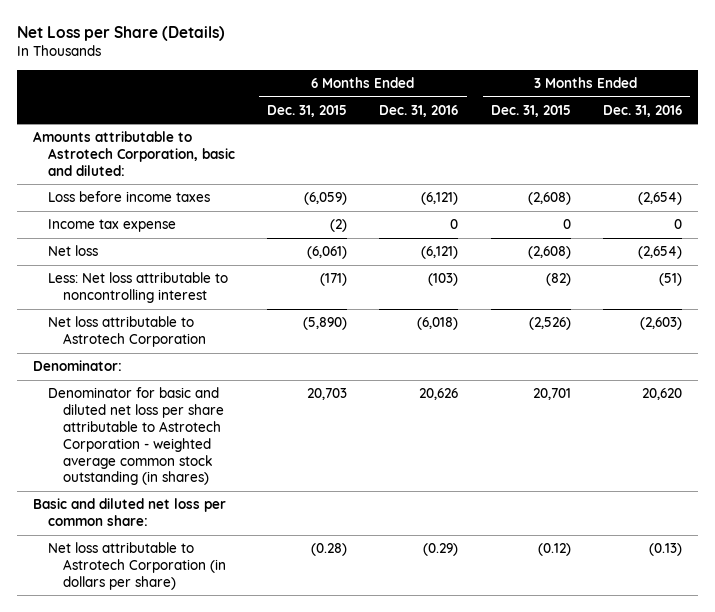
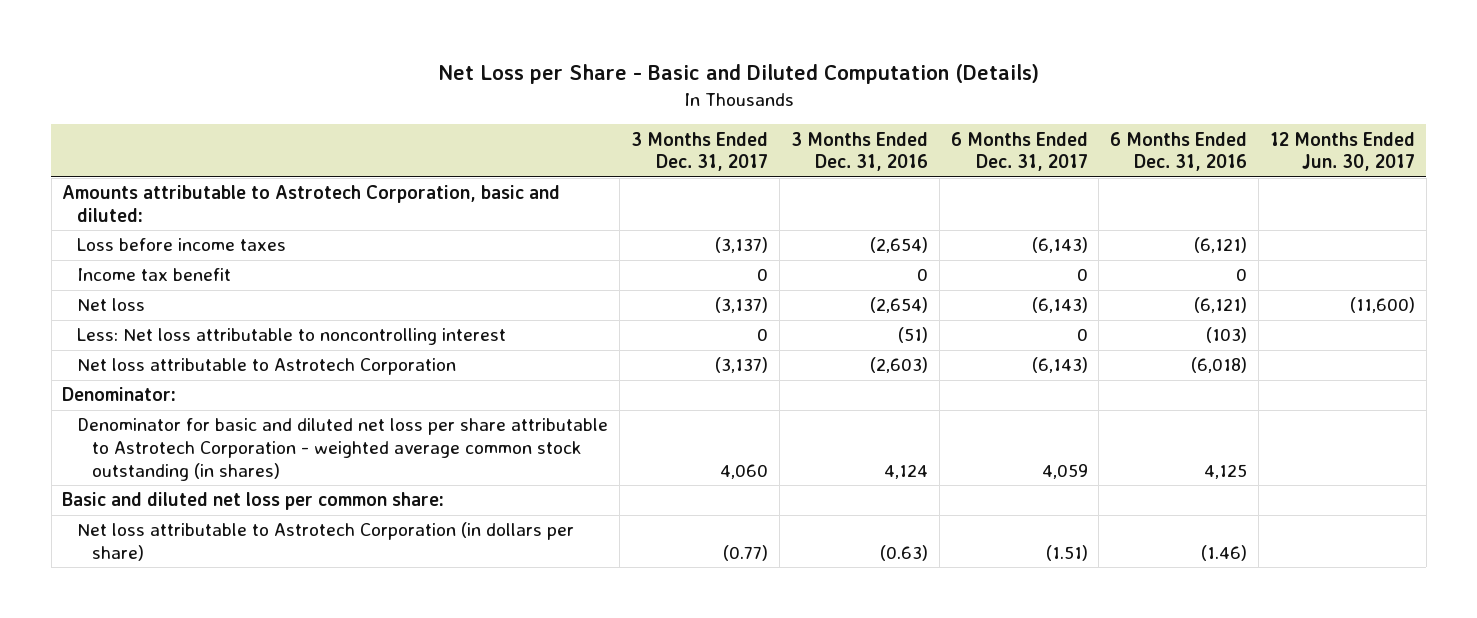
- Net Loss per Share (Details)
+ Net Loss per Share - Basic and Diluted Computation (Details)
- | 6 Months Ended Dec. 31, 2015 | 6 Months Ended Dec. 31, 2016 | 3 Months Ended Dec. 31, 2015 | 3 Months Ended Dec. 31, 2016
+ | 3 Months Ended Dec. 31, 2017 | 3 Months Ended Dec. 31, 2016 | 6 Months Ended Dec. 31, 2017 | 6 Months Ended Dec. 31, 2016 | 12 Months Ended Jun. 30, 2017
- Income tax expense | (2) | 0 | 0 | 0
+ Income tax benefit | 0 | 0 | 0 | 0 |
- Denominator for basic and diluted net loss per share attributable to Astrotech Corporation - weighted average common stock outstanding (in shares) | 20,703 | 20,626 | 20,701 | 20,620
+ Denominator for basic and diluted net loss per share attributable to Astrotech Corporation - weighted average common stock outstanding (in shares) | 4,060 | 4,124 | 4,059 | 4,125 |
- Net loss attributable to Astrotech Corporation (in dollars per share) | (0.28) | (0.29) | (0.12) | (0.13)
+ Net loss attributable to Astrotech Corporation (in dollars per share) | (0.77) | (0.63) | (1.51) | (1.46) |

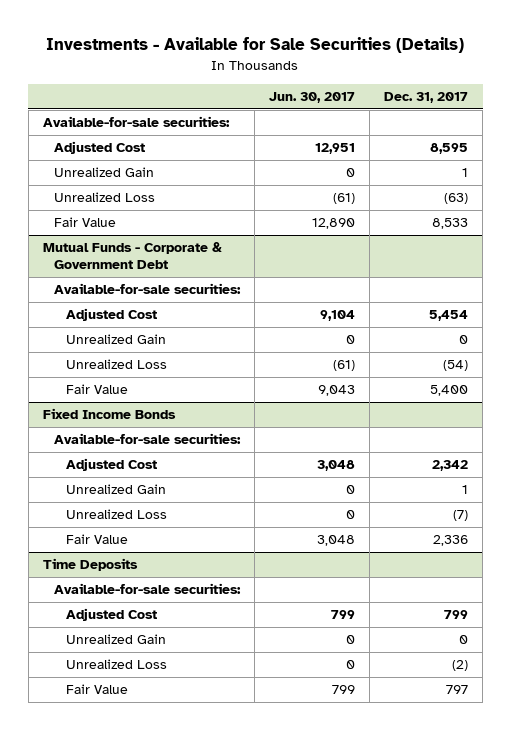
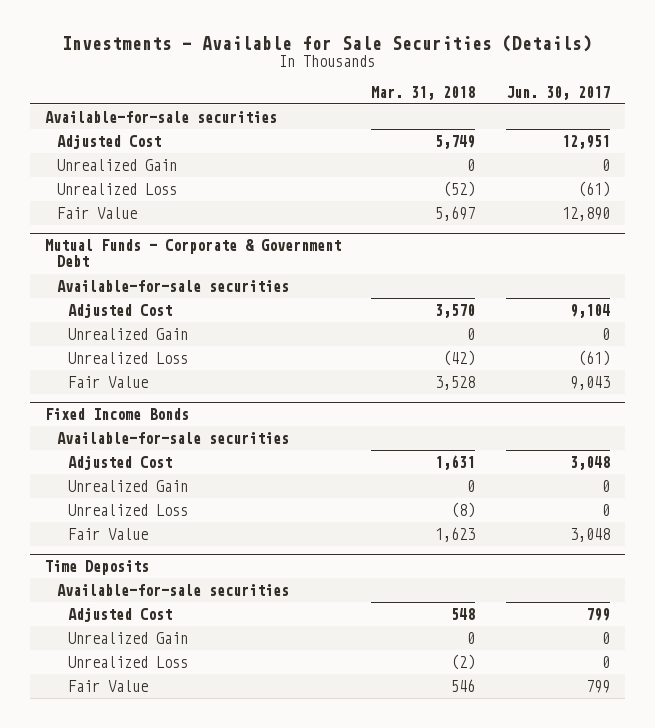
- | Jun. 30, 2017 | Dec. 31, 2017
+ | Mar. 31, 2018 | Jun. 30, 2017
- Available-for-sale securities:
+ Available-for-sale securities
@ Mutual Funds - Corporate & Government Debt
- Available-for-sale securities:
+ Available-for-sale securities
@ Fixed Income Bonds
- Available-for-sale securities:
+ Available-for-sale securities
@ Time Deposits
- Available-for-sale securities:
+ Available-for-sale securities

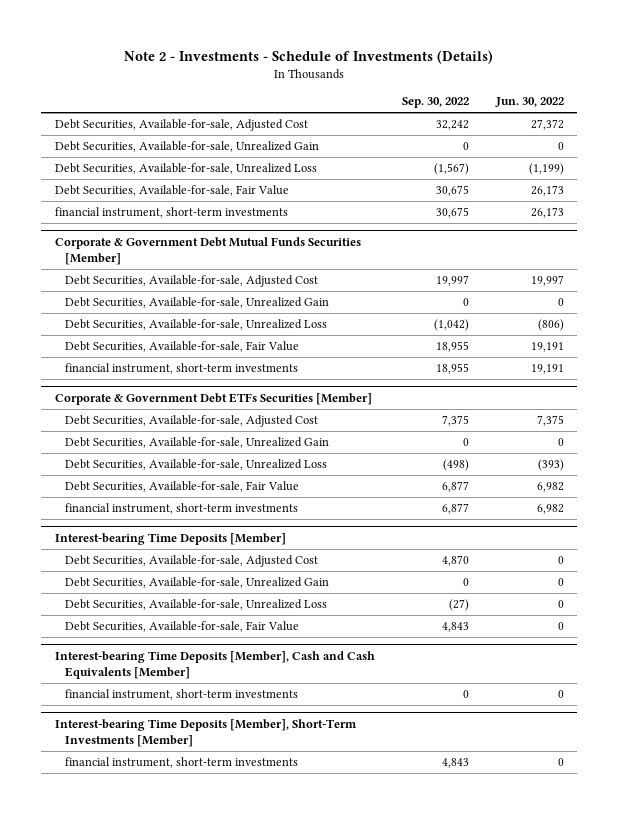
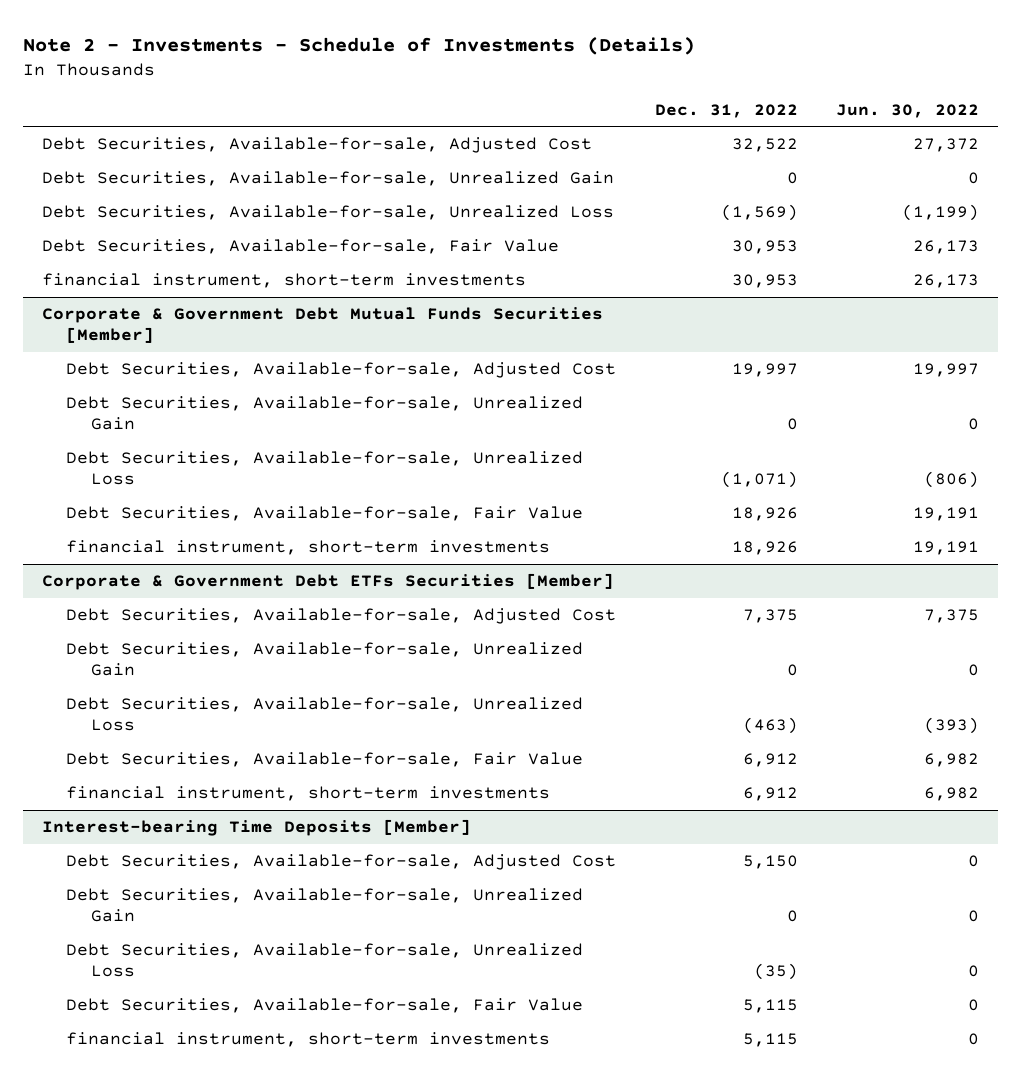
- | Sep. 30, 2022 | Jun. 30, 2022
+ | Dec. 31, 2022 | Jun. 30, 2022
- Interest-bearing Time Deposits [Member], Cash and Cash Equivalents [Member]
- Interest-bearing Time Deposits [Member], Short-Term Investments [Member]
- financial instrument, short-term investments | 4,843 | 0

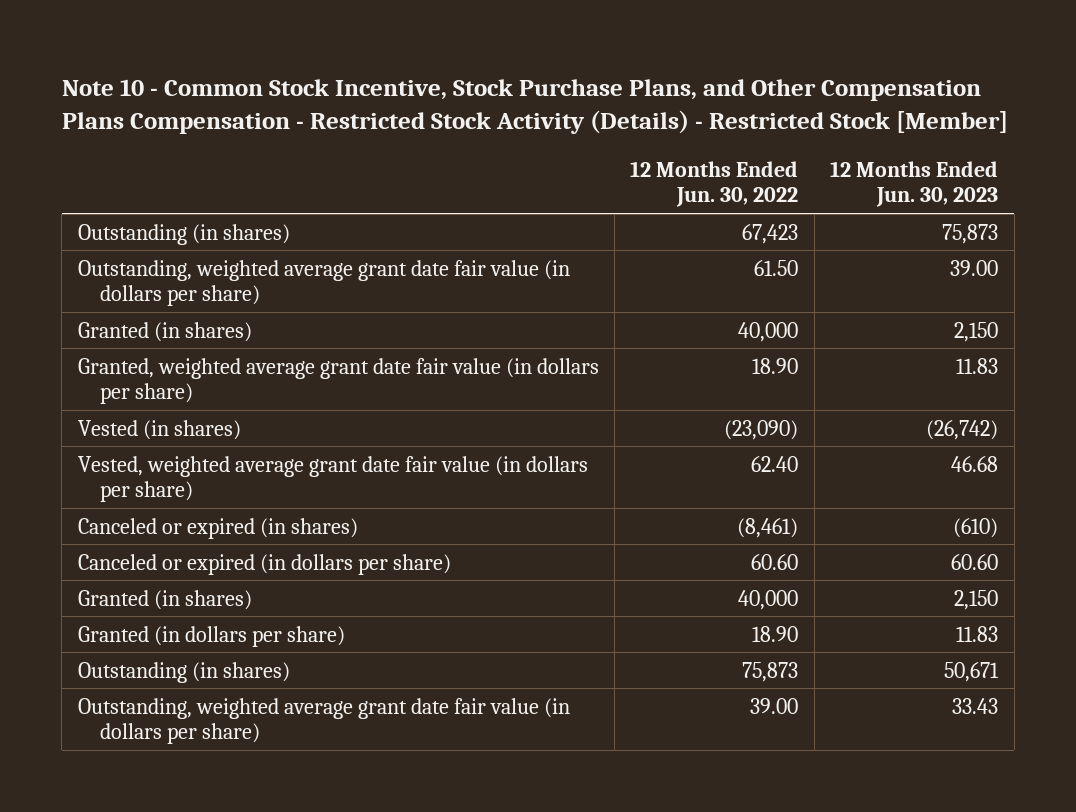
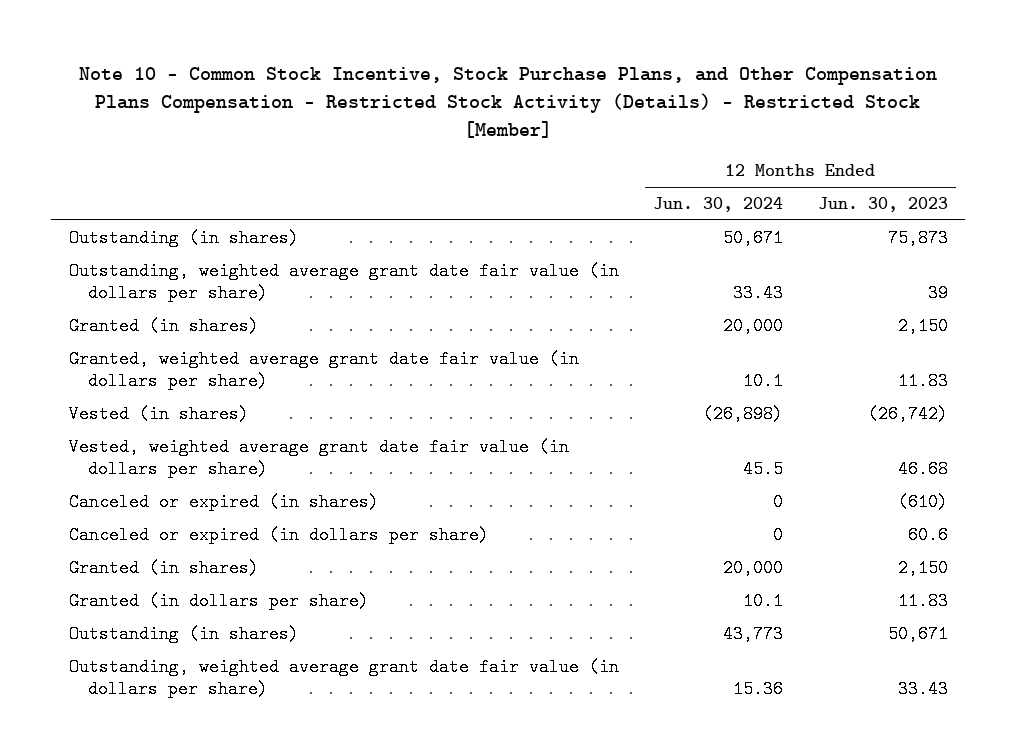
- | 12 Months Ended Jun. 30, 2022 | 12 Months Ended Jun. 30, 2023
+ | 12 Months Ended Jun. 30, 2024 | 12 Months Ended Jun. 30, 2023
- Outstanding, weighted average grant date fair value (in dollars per share) | 61.50 | 39.00
+ Outstanding, weighted average grant date fair value (in dollars per share) | 33.43 | 39
- Canceled or expired (in dollars per share) | 60.60 | 60.60
+ Canceled or expired (in dollars per share) | 0 | 60.6

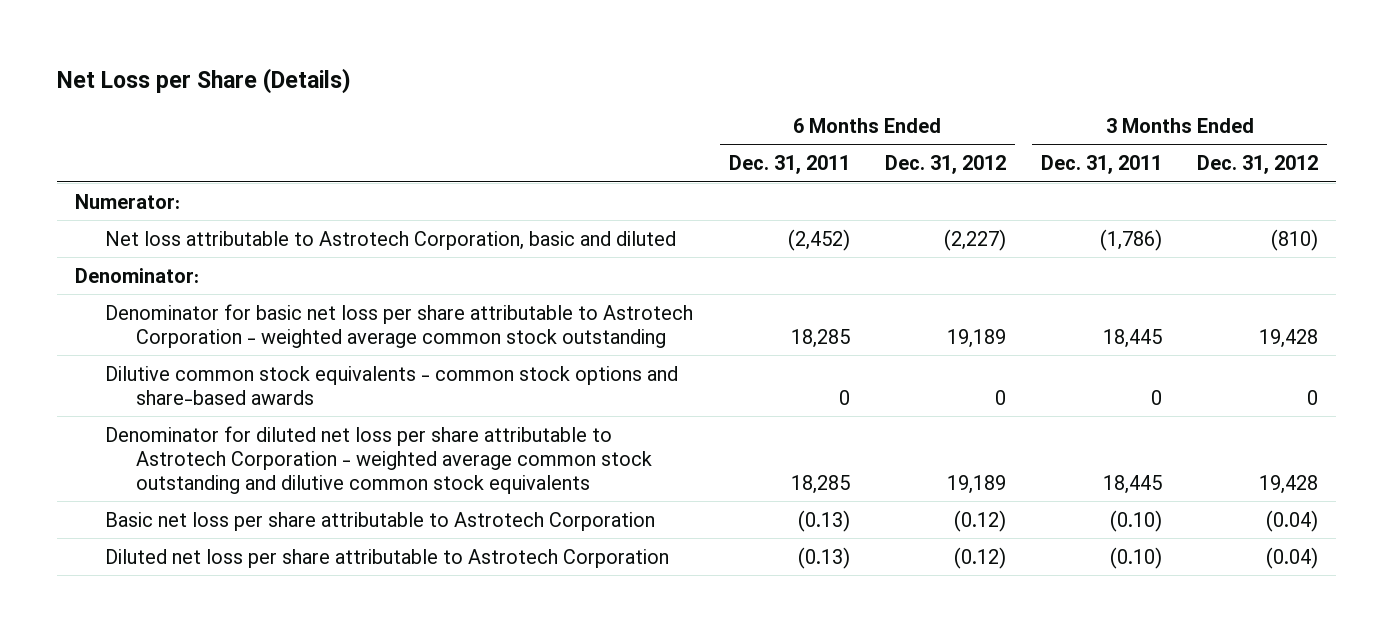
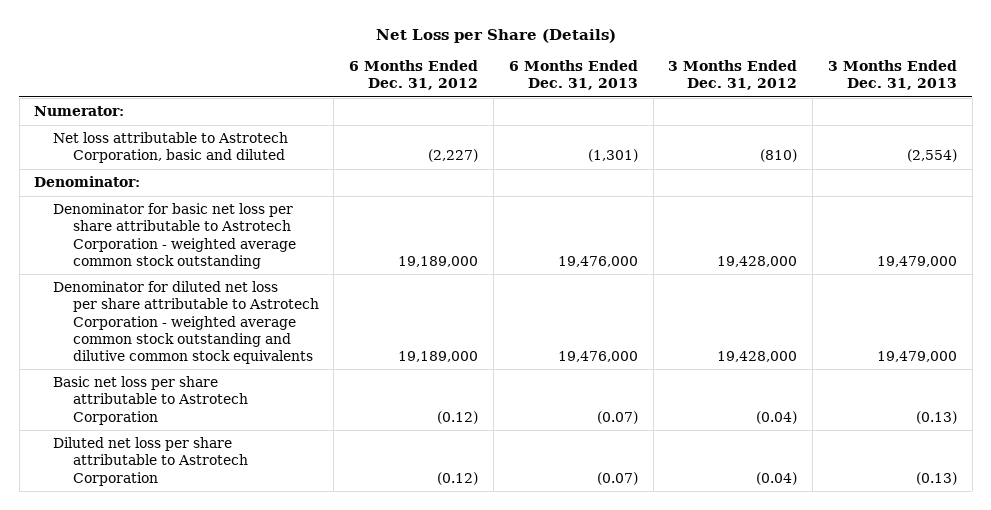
- | 6 Months Ended Dec. 31, 2011 | 6 Months Ended Dec. 31, 2012 | 3 Months Ended Dec. 31, 2011 | 3 Months Ended Dec. 31, 2012
+ | 6 Months Ended Dec. 31, 2012 | 6 Months Ended Dec. 31, 2013 | 3 Months Ended Dec. 31, 2012 | 3 Months Ended Dec. 31, 2013
- Denominator for basic net loss per share attributable to Astrotech Corporation - weighted average common stock outstanding | 18,285 | 19,189 | 18,445 | 19,428
- Dilutive common stock equivalents - common stock options and share-based awards | 0 | 0 | 0 | 0
- Denominator for diluted net loss per share attributable to Astrotech Corporation - weighted average common stock outstanding and dilutive common stock equivalents | 18,285 | 19,189 | 18,445 | 19,428
+ Denominator for basic net loss per share attributable to Astrotech Corporation - weighted average common stock outstanding | 19,189,000 | 19,476,000 | 19,428,000 | 19,479,000
+ Denominator for diluted net loss per share attributable to Astrotech Corporation - weighted average common stock outstanding and dilutive common stock equivalents | 19,189,000 | 19,476,000 | 19,428,000 | 19,479,000

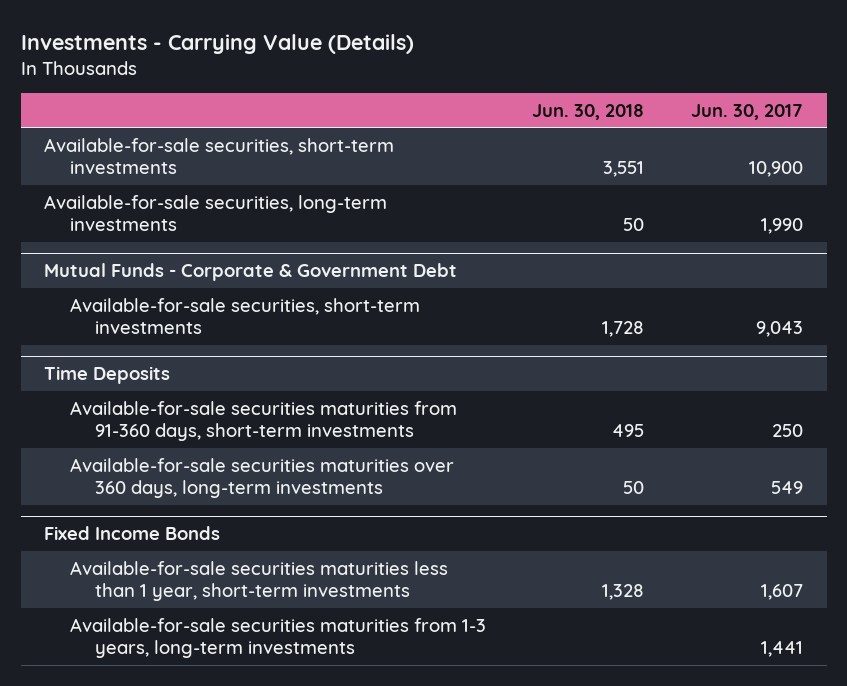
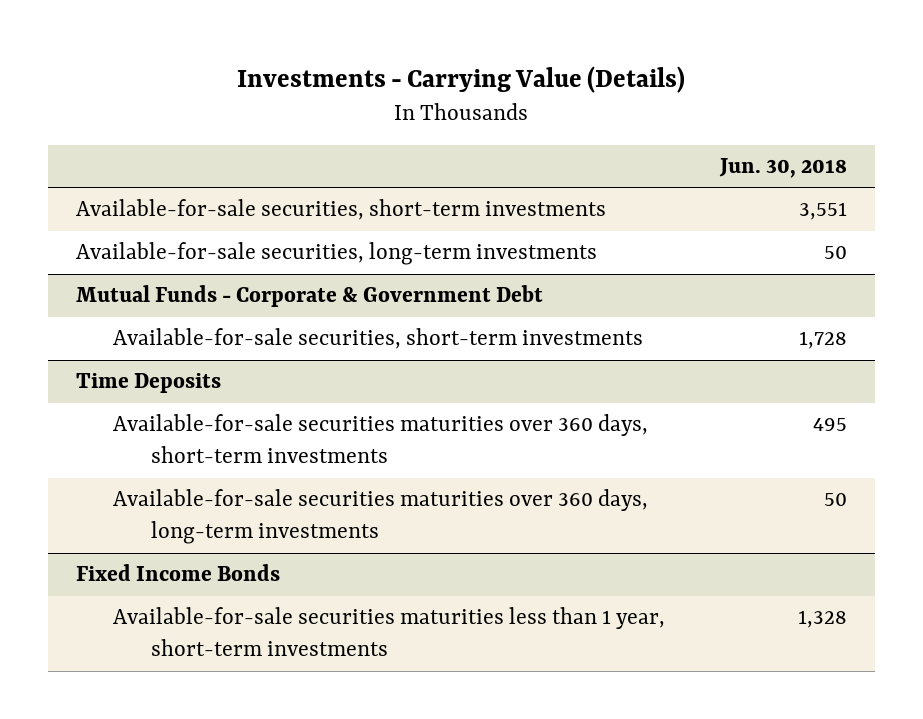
- | Jun. 30, 2018 | Jun. 30, 2017
+ | Jun. 30, 2018
@ Time Deposits
- Available-for-sale securities maturities from 91-360 days, short-term investments | 495 | 250
+ Available-for-sale securities maturities over 360 days, short-term investments | 495
@ Fixed Income Bonds
- Available-for-sale securities maturities from 1-3 years, long-term investments | | 1,441

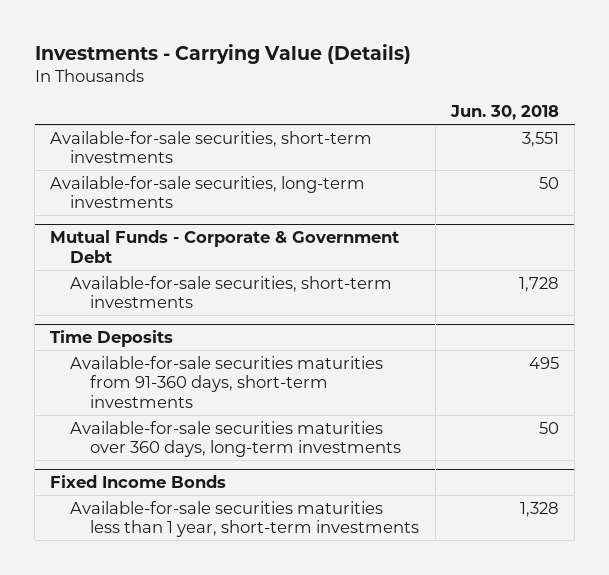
@ Time Deposits
- Available-for-sale securities maturities over 360 days, short-term investments | 495
+ Available-for-sale securities maturities from 91-360 days, short-term investments | 495

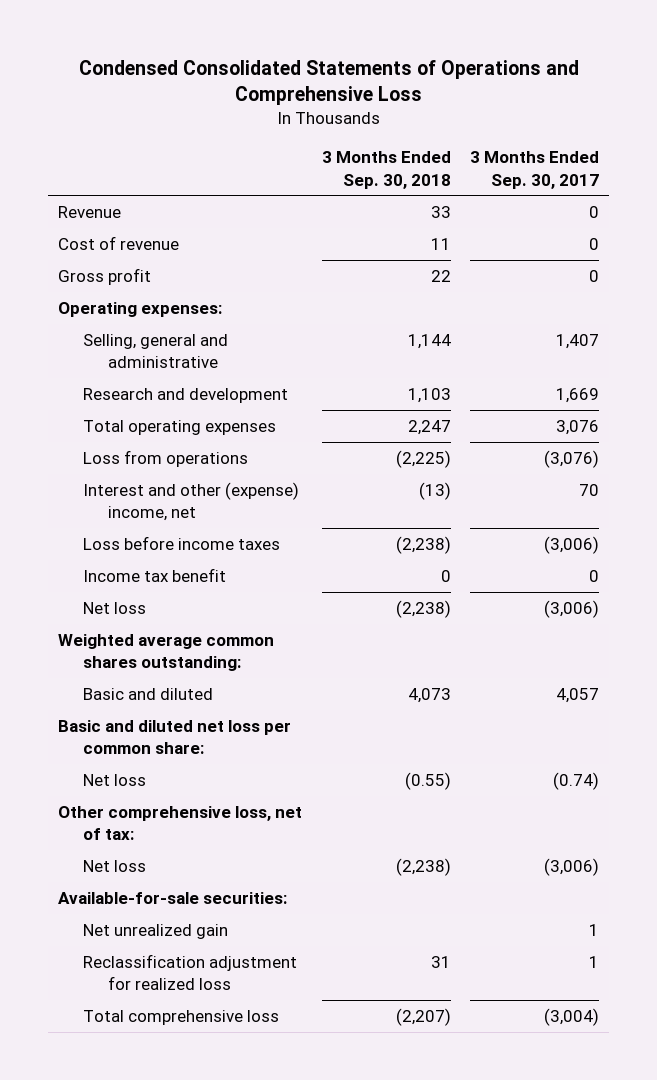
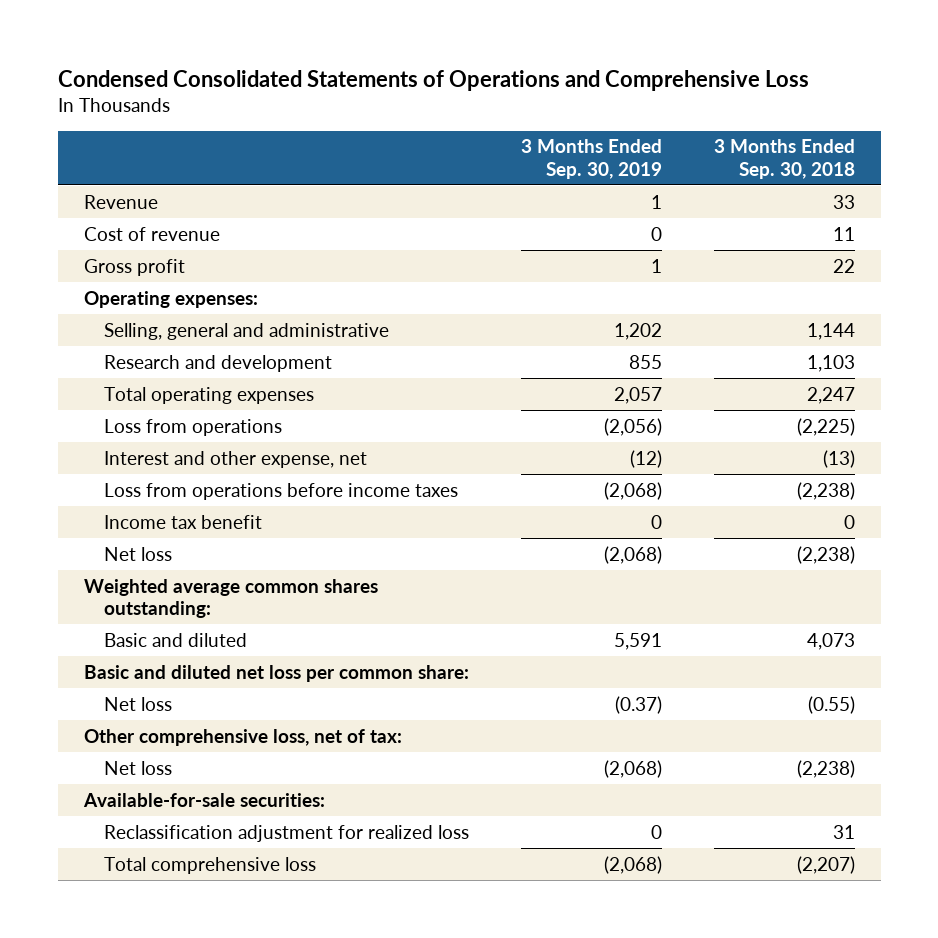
- | 3 Months Ended Sep. 30, 2018 | 3 Months Ended Sep. 30, 2017
+ | 3 Months Ended Sep. 30, 2019 | 3 Months Ended Sep. 30, 2018
- Interest and other (expense) income, net | (13) | 70
- Loss before income taxes | (2,238) | (3,006)
+ Interest and other expense, net | (12) | (13)
+ Loss from operations before income taxes | (2,068) | (2,238)
- Net unrealized gain | | 1

